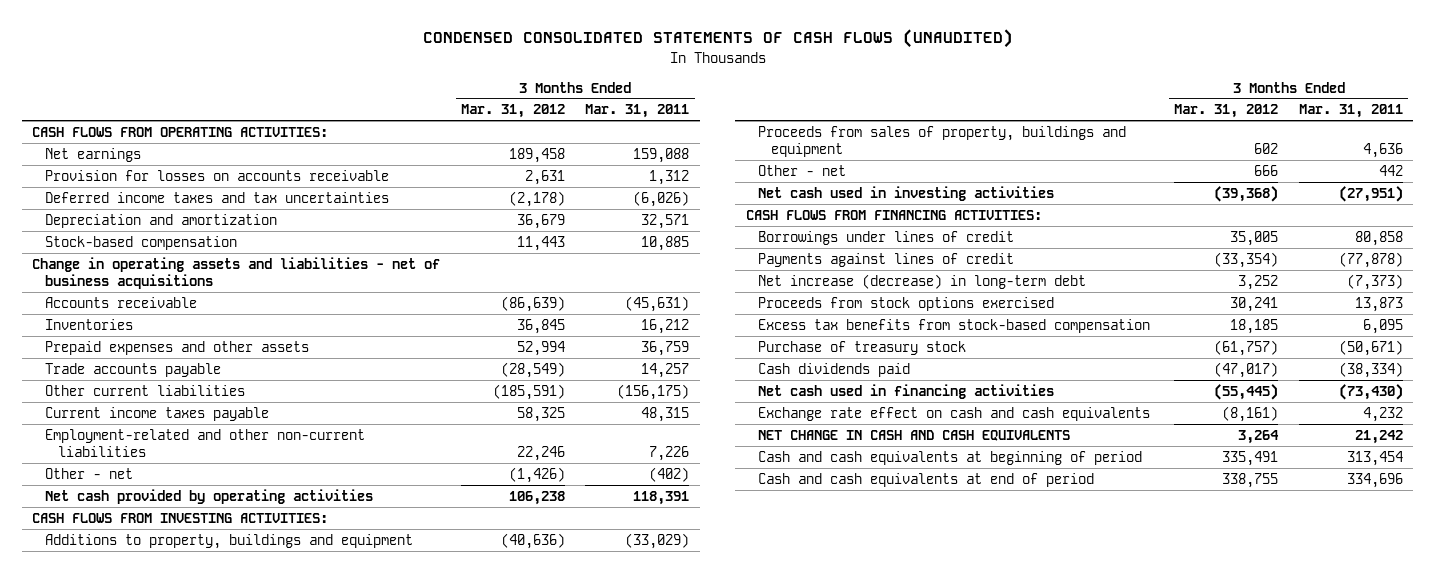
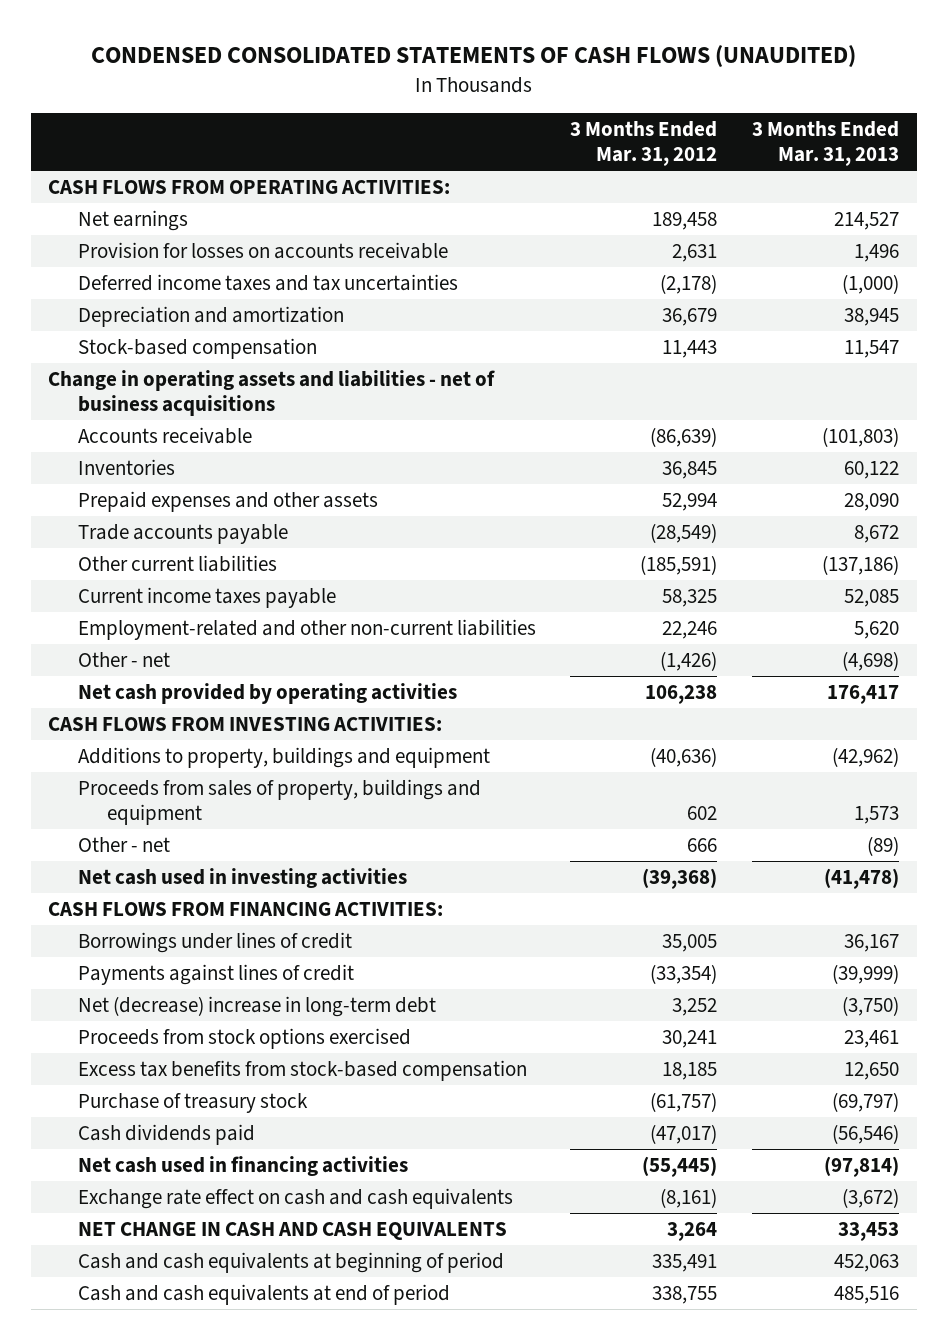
- | 3 Months Ended Mar. 31, 2012 | 3 Months Ended Mar. 31, 2011
+ | 3 Months Ended Mar. 31, 2012 | 3 Months Ended Mar. 31, 2013
- Net increase (decrease) in long-term debt | 3,252 | (7,373)
+ Net (decrease) increase in long-term debt | 3,252 | (3,750)

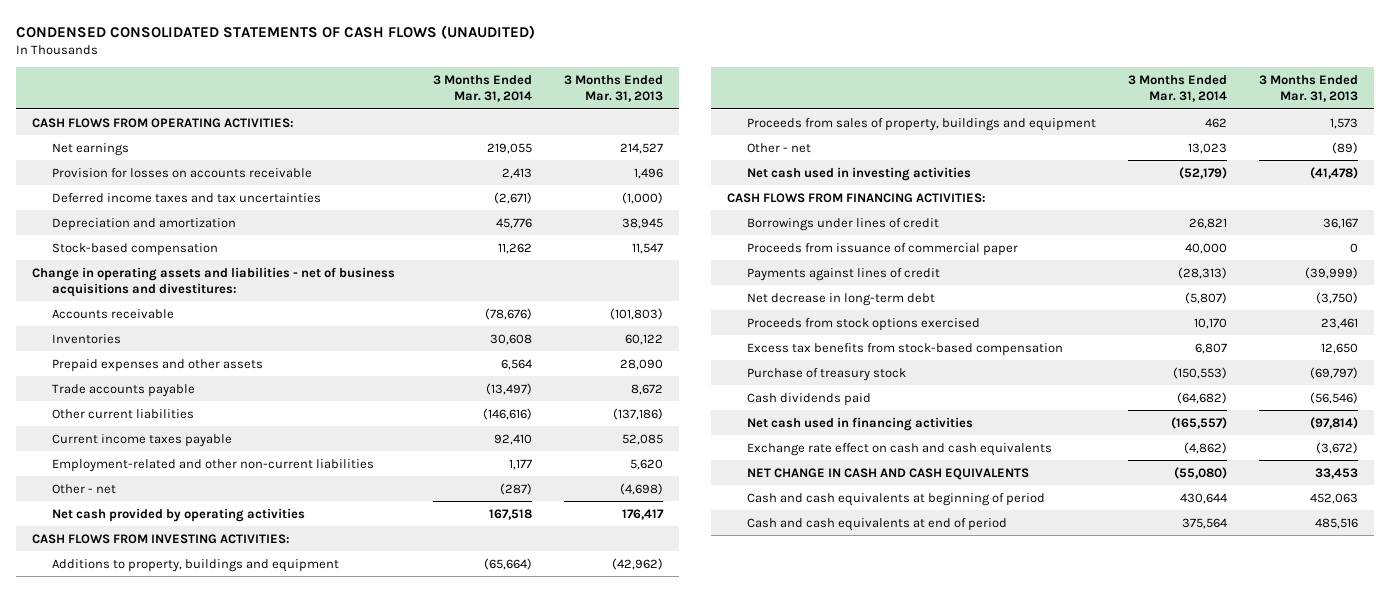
- | 3 Months Ended Mar. 31, 2012 | 3 Months Ended Mar. 31, 2013
+ | 3 Months Ended Mar. 31, 2014 | 3 Months Ended Mar. 31, 2013
- Change in operating assets and liabilities - net of business acquisitions
+ Change in operating assets and liabilities - net of business acquisitions and divestitures:
+ Proceeds from issuance of commercial paper | 40,000 | 0
- Net (decrease) increase in long-term debt | 3,252 | (3,750)
+ Net decrease in long-term debt | (5,807) | (3,750)

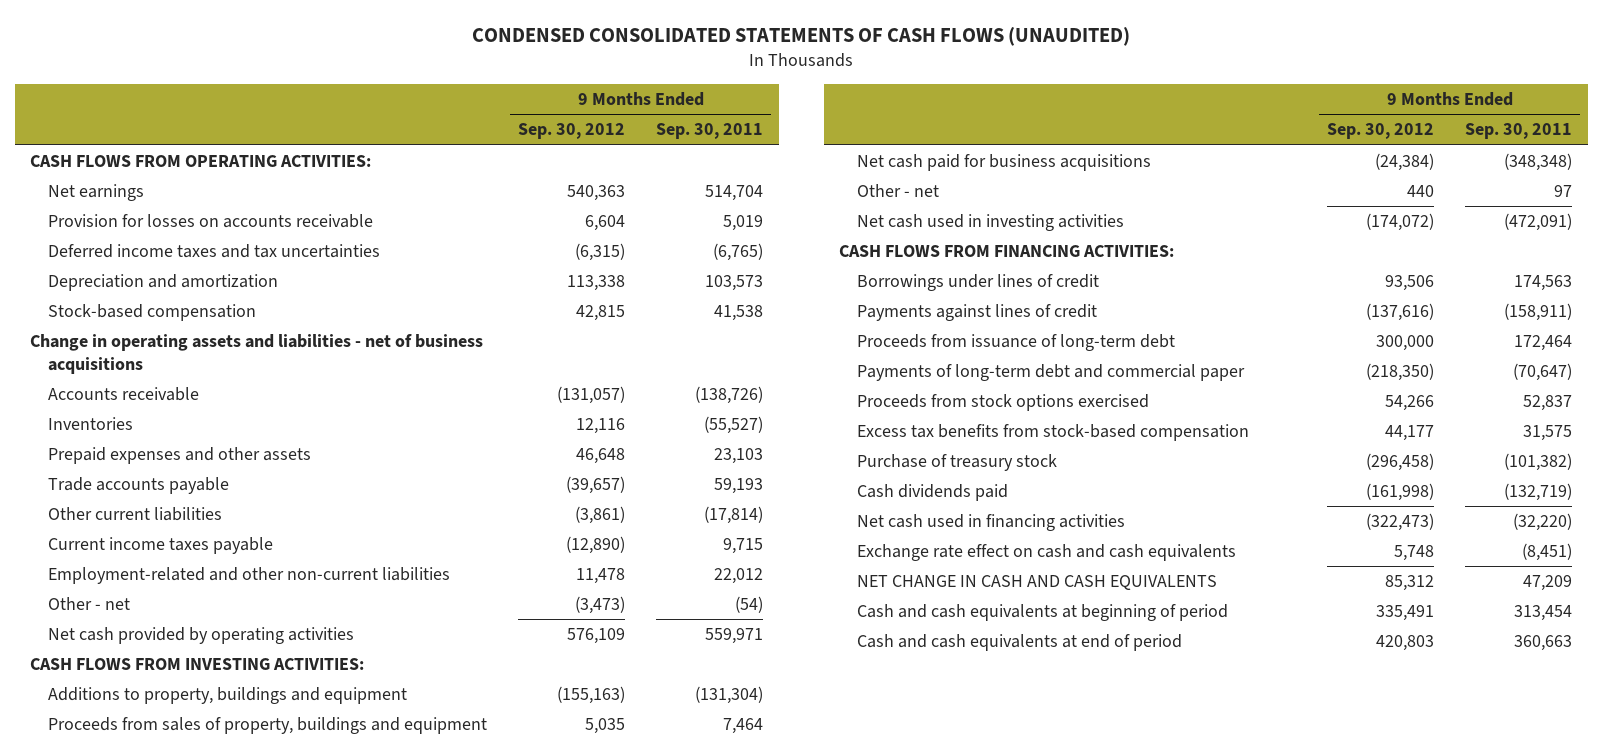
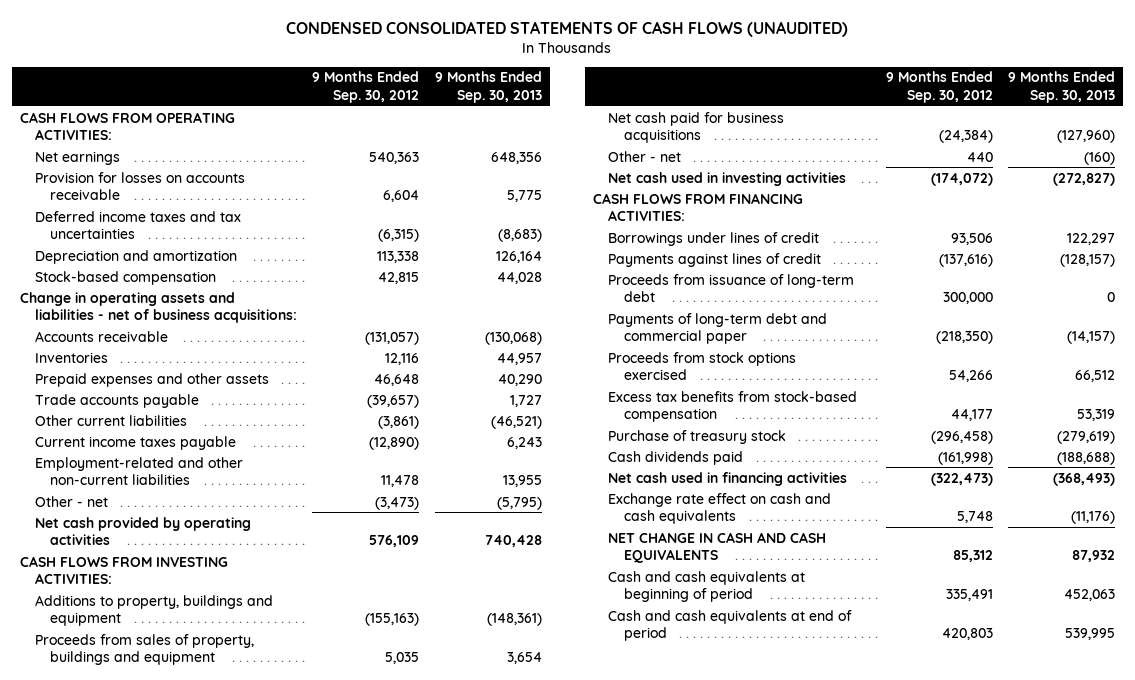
- | 9 Months Ended Sep. 30, 2012 | 9 Months Ended Sep. 30, 2011
+ | 9 Months Ended Sep. 30, 2012 | 9 Months Ended Sep. 30, 2013
- Change in operating assets and liabilities - net of business acquisitions
+ Change in operating assets and liabilities - net of business acquisitions:

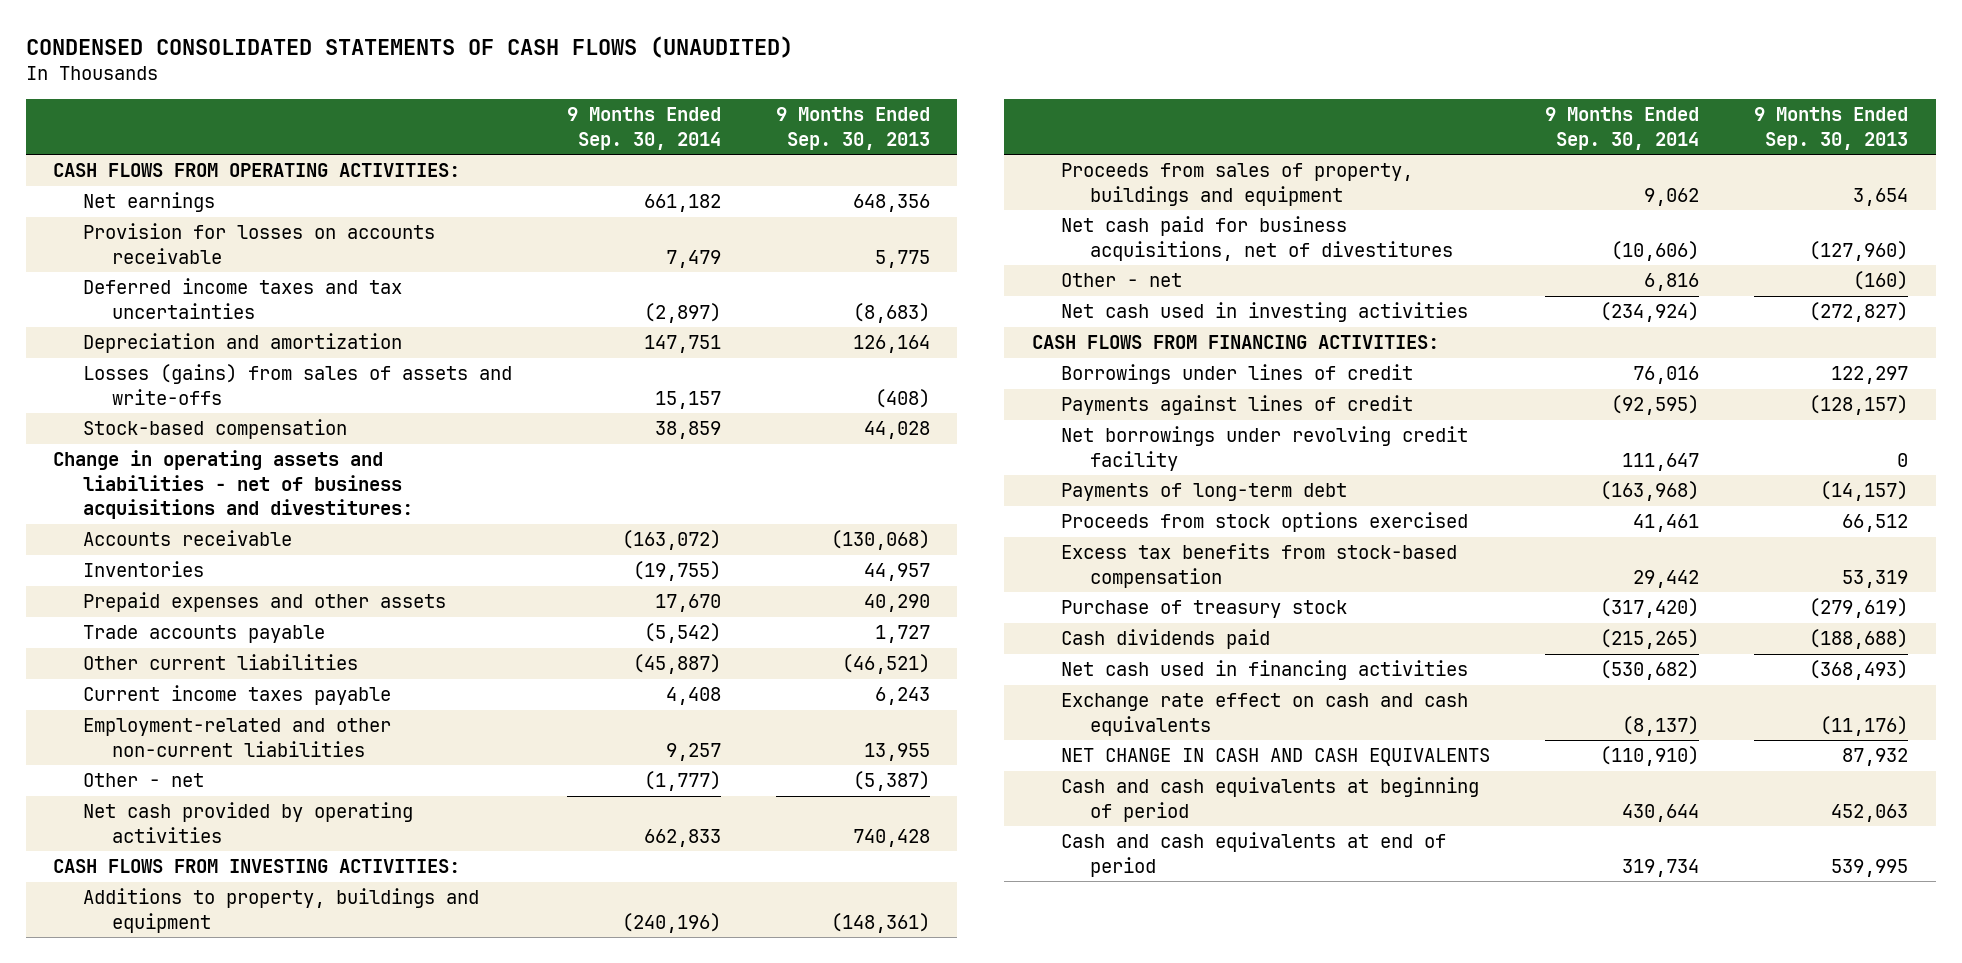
- | 9 Months Ended Sep. 30, 2012 | 9 Months Ended Sep. 30, 2013
+ | 9 Months Ended Sep. 30, 2014 | 9 Months Ended Sep. 30, 2013
+ Losses (gains) from sales of assets and write-offs | 15,157 | (408)
- Change in operating assets and liabilities - net of business acquisitions:
+ Change in operating assets and liabilities - net of business acquisitions and divestitures:
- Other - net | (3,473) | (5,795)
+ Other - net | (1,777) | (5,387)
- Net cash paid for business acquisitions | (24,384) | (127,960)
+ Net cash paid for business acquisitions, net of divestitures | (10,606) | (127,960)
- Proceeds from issuance of long-term debt | 300,000 | 0
- Payments of long-term debt and commercial paper | (218,350) | (14,157)
+ Net borrowings under revolving credit facility | 111,647 | 0
+ Payments of long-term debt | (163,968) | (14,157)

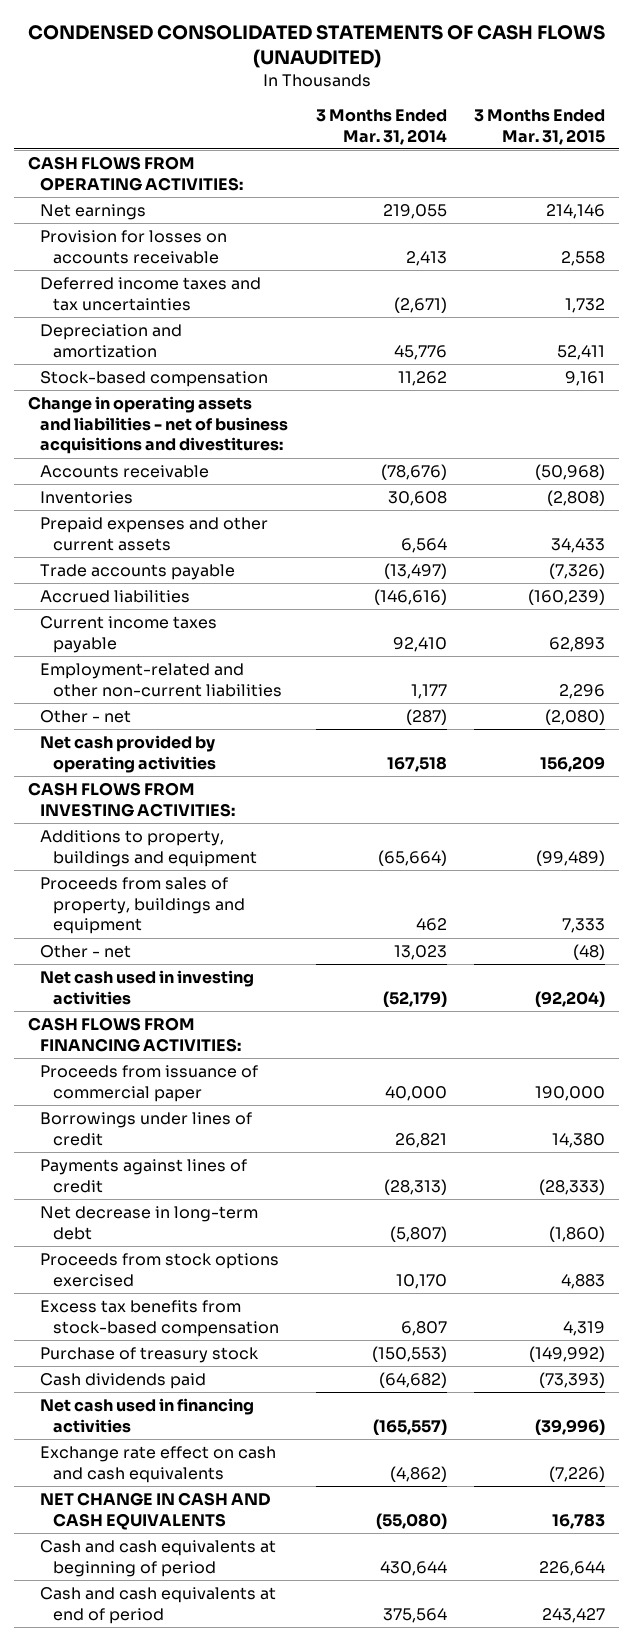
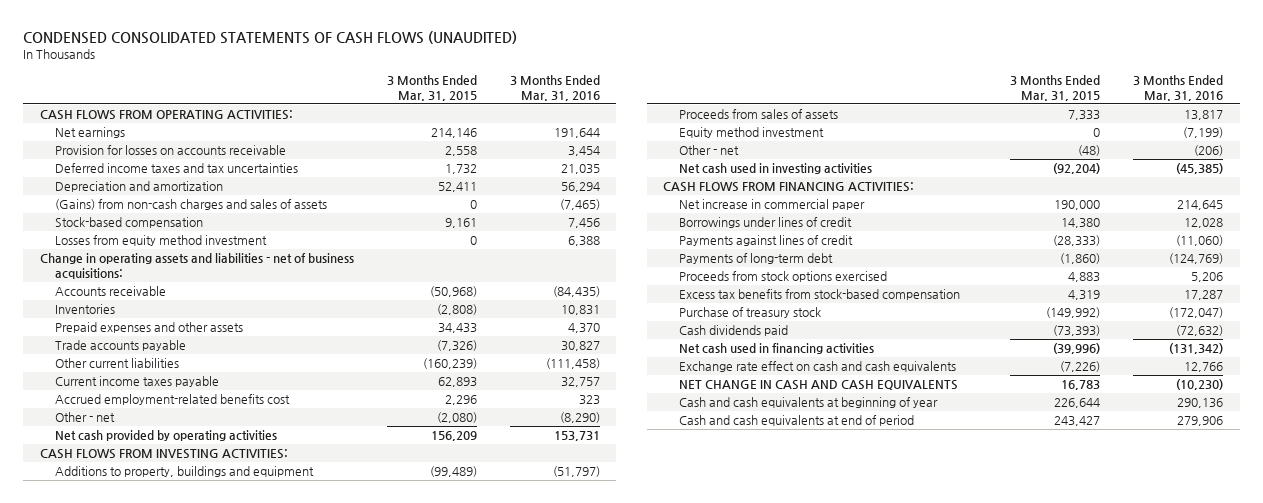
- | 3 Months Ended Mar. 31, 2014 | 3 Months Ended Mar. 31, 2015
+ | 3 Months Ended Mar. 31, 2015 | 3 Months Ended Mar. 31, 2016
+ (Gains) from non-cash charges and sales of assets | 0 | (7,465)
- Change in operating assets and liabilities - net of business acquisitions and divestitures:
+ Losses from equity method investment | 0 | 6,388
+ Change in operating assets and liabilities - net of business acquisitions:
- Prepaid expenses and other current assets | 6,564 | 34,433
+ Prepaid expenses and other assets | 34,433 | 4,370
- Accrued liabilities | (146,616) | (160,239)
+ Other current liabilities | (160,239) | (111,458)
- Employment-related and other non-current liabilities | 1,177 | 2,296
+ Accrued employment-related benefits cost | 2,296 | 323
- Proceeds from sales of property, buildings and equipment | 462 | 7,333
+ Proceeds from sales of assets | 7,333 | 13,817
+ Equity method investment | 0 | (7,199)
- Proceeds from issuance of commercial paper | 40,000 | 190,000
+ Net increase in commercial paper | 190,000 | 214,645
- Net decrease in long-term debt | (5,807) | (1,860)
+ Payments of long-term debt | (1,860) | (124,769)
- Cash and cash equivalents at beginning of period | 430,644 | 226,644
+ Cash and cash equivalents at beginning of year | 226,644 | 290,136

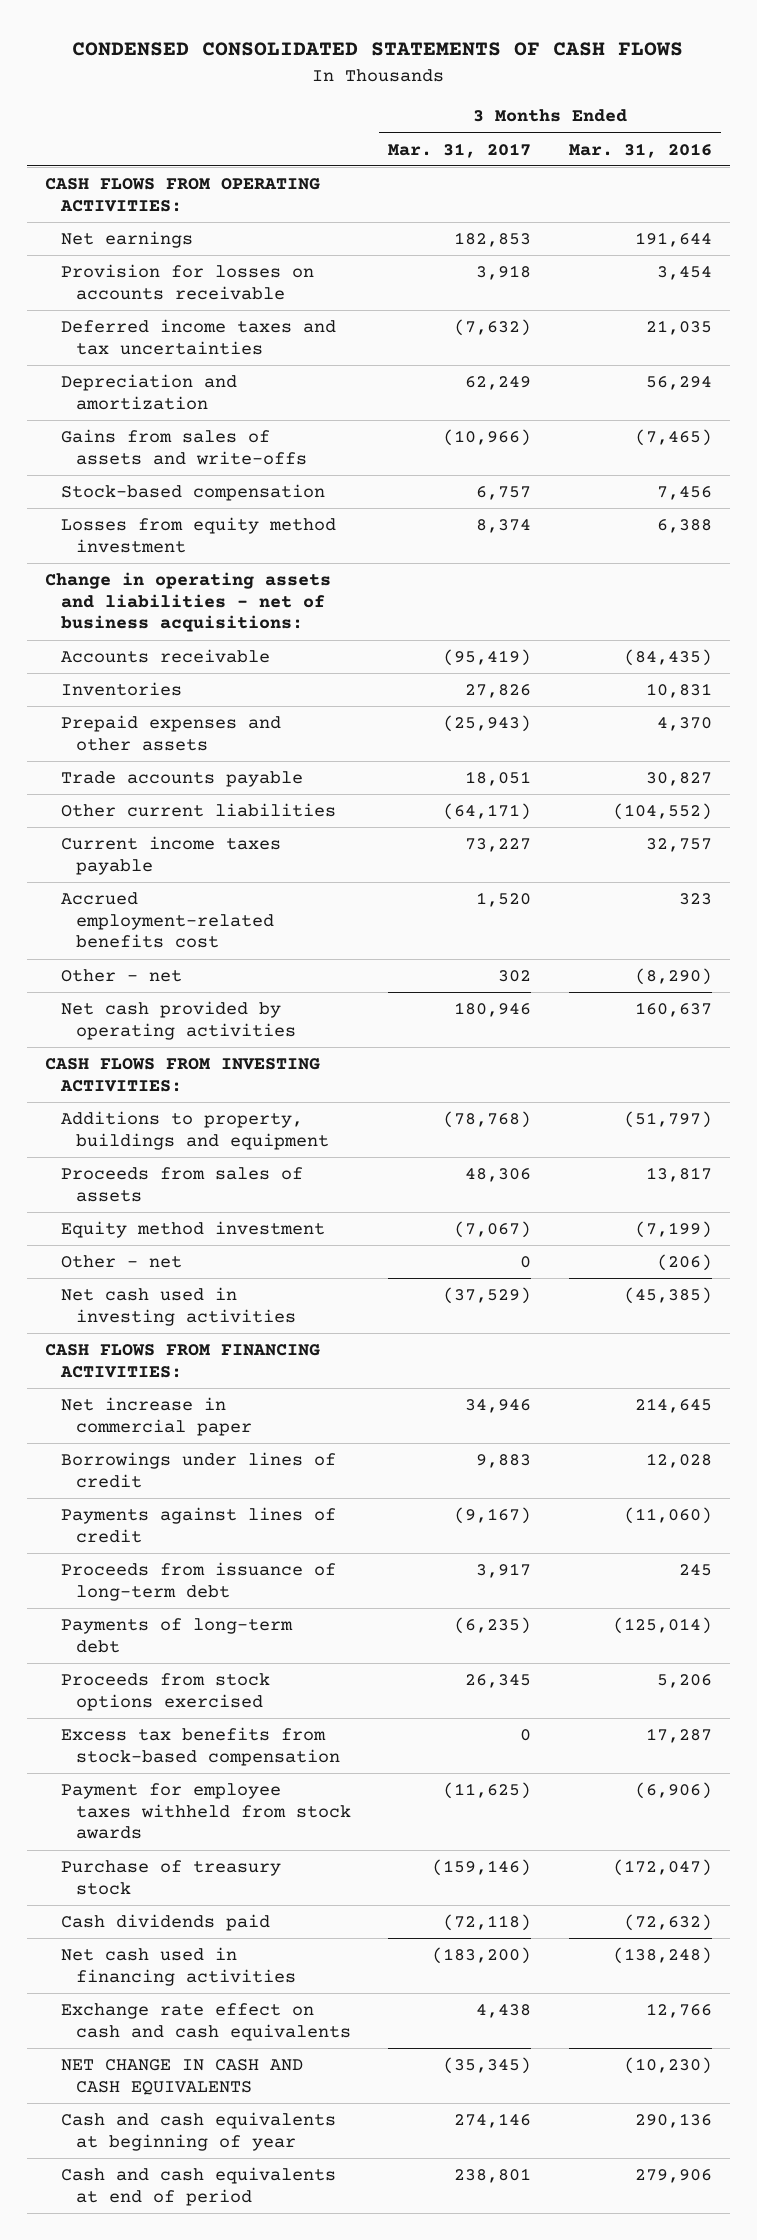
- CONDENSED CONSOLIDATED STATEMENTS OF CASH FLOWS (UNAUDITED)
+ CONDENSED CONSOLIDATED STATEMENTS OF CASH FLOWS
- | 3 Months Ended Mar. 31, 2015 | 3 Months Ended Mar. 31, 2016
+ | 3 Months Ended Mar. 31, 2017 | 3 Months Ended Mar. 31, 2016
- (Gains) from non-cash charges and sales of assets | 0 | (7,465)
+ Gains from sales of assets and write-offs | (10,966) | (7,465)
- Other current liabilities | (160,239) | (111,458)
+ Other current liabilities | (64,171) | (104,552)
- Net cash provided by operating activities | 156,209 | 153,731
+ Net cash provided by operating activities | 180,946 | 160,637
- Payments of long-term debt | (1,860) | (124,769)
+ Proceeds from issuance of long-term debt | 3,917 | 245
+ Payments of long-term debt | (6,235) | (125,014)
+ Payment for employee taxes withheld from stock awards | (11,625) | (6,906)
- Net cash used in financing activities | (39,996) | (131,342)
+ Net cash used in financing activities | (183,200) | (138,248)

